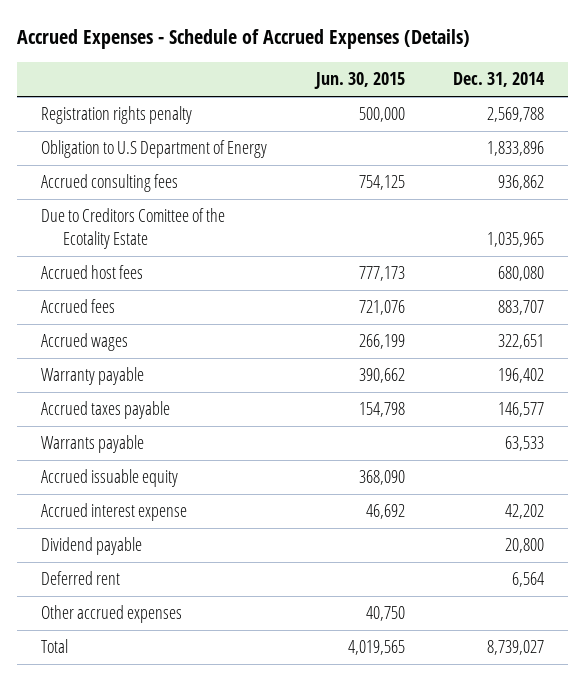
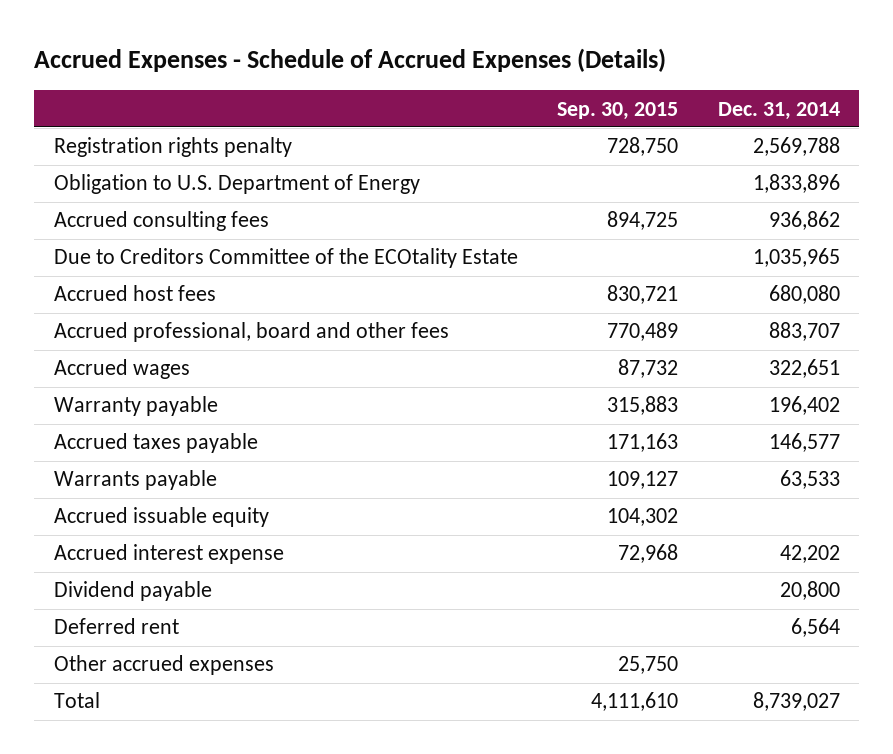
- | Jun. 30, 2015 | Dec. 31, 2014
+ | Sep. 30, 2015 | Dec. 31, 2014
- Obligation to U.S Department of Energy | | 1,833,896
+ Obligation to U.S. Department of Energy | | 1,833,896
- Due to Creditors Comittee of the Ecotality Estate | | 1,035,965
+ Due to Creditors Committee of the ECOtality Estate | | 1,035,965
- Accrued fees | 721,076 | 883,707
+ Accrued professional, board and other fees | 770,489 | 883,707

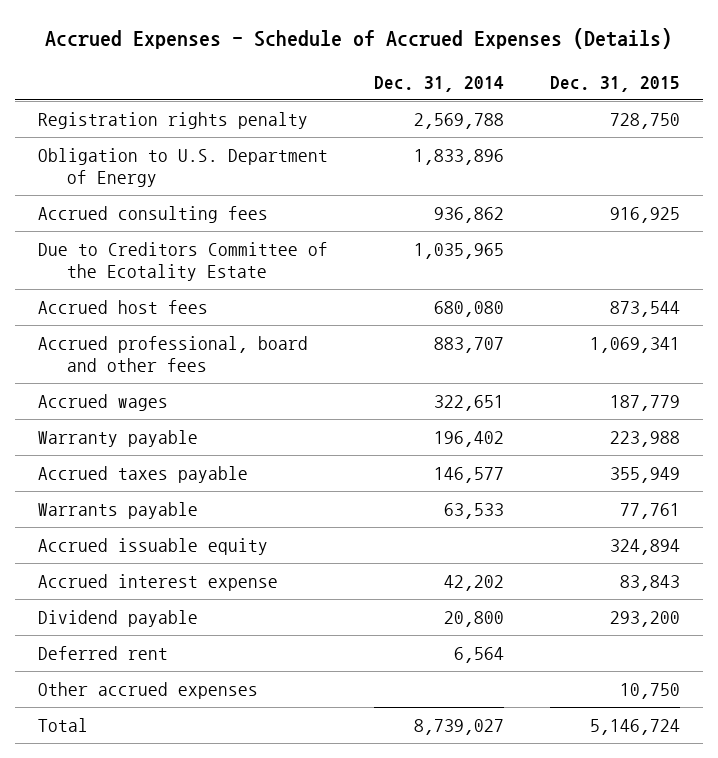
- | Sep. 30, 2015 | Dec. 31, 2014
+ | Dec. 31, 2014 | Dec. 31, 2015
- Due to Creditors Committee of the ECOtality Estate | | 1,035,965
+ Due to Creditors Committee of the Ecotality Estate | 1,035,965 |

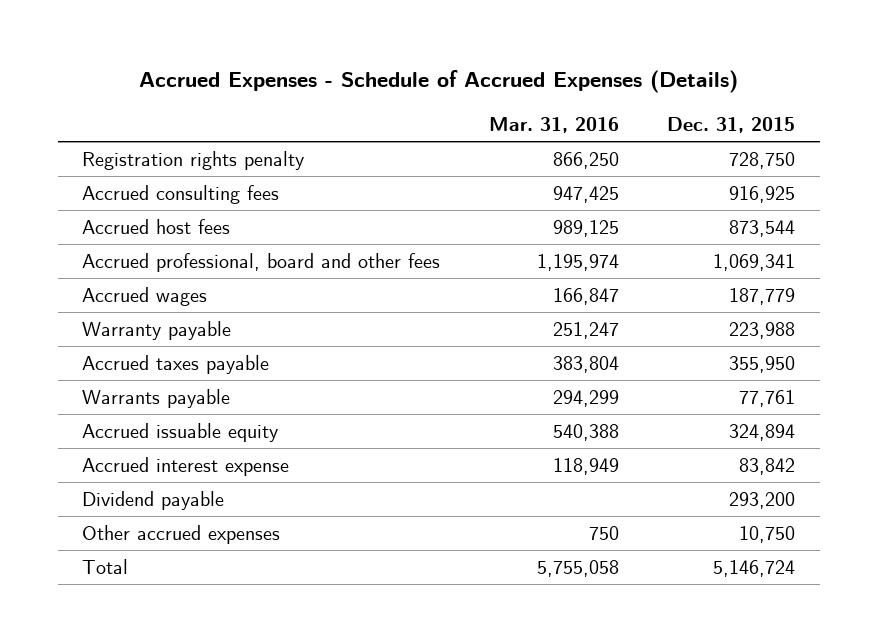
- | Dec. 31, 2014 | Dec. 31, 2015
+ | Mar. 31, 2016 | Dec. 31, 2015
- Obligation to U.S. Department of Energy | 1,833,896 |
- Due to Creditors Committee of the Ecotality Estate | 1,035,965 |
- Accrued taxes payable | 146,577 | 355,949
+ Accrued taxes payable | 383,804 | 355,950
- Accrued interest expense | 42,202 | 83,843
+ Accrued interest expense | 118,949 | 83,842
- Deferred rent | 6,564 |

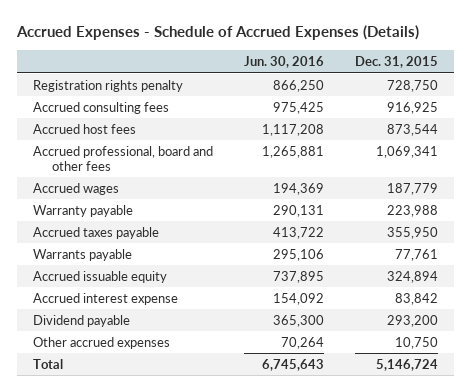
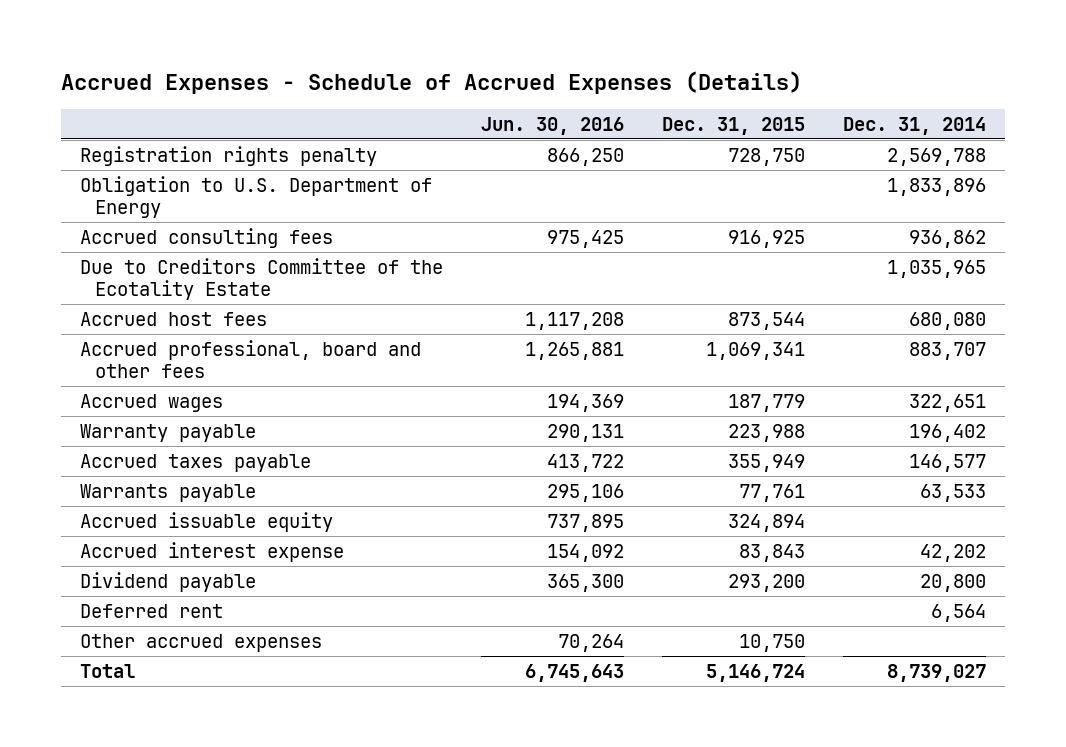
- | Jun. 30, 2016 | Dec. 31, 2015
+ | Jun. 30, 2016 | Dec. 31, 2015 | Dec. 31, 2014
+ Obligation to U.S. Department of Energy | | | 1,833,896
+ Due to Creditors Committee of the Ecotality Estate | | | 1,035,965
- Accrued taxes payable | 413,722 | 355,950
+ Accrued taxes payable | 413,722 | 355,949 | 146,577
- Accrued interest expense | 154,092 | 83,842
+ Accrued interest expense | 154,092 | 83,843 | 42,202
+ Deferred rent | | | 6,564

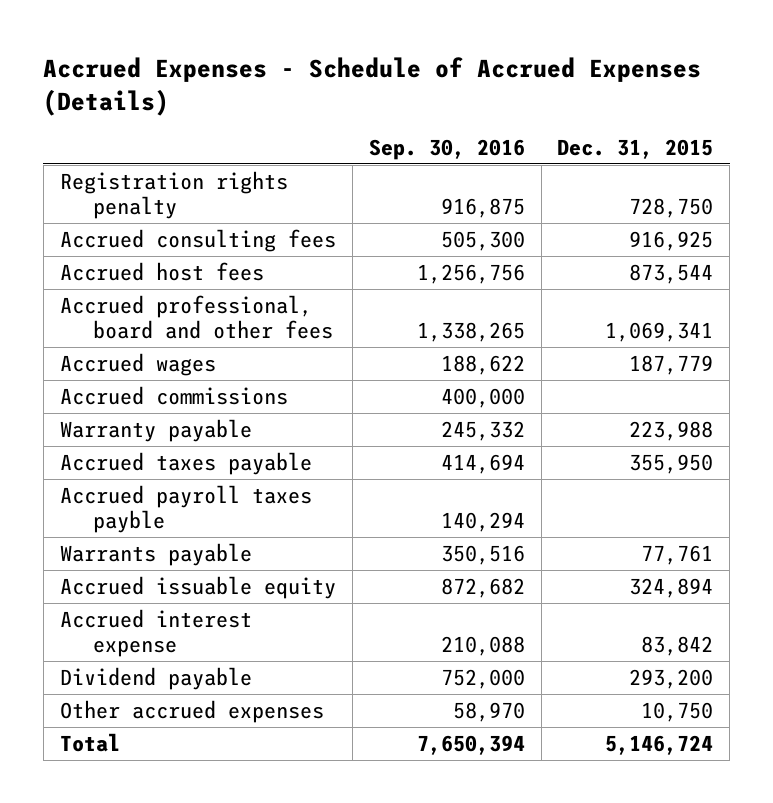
- | Jun. 30, 2016 | Dec. 31, 2015 | Dec. 31, 2014
+ | Sep. 30, 2016 | Dec. 31, 2015
- Obligation to U.S. Department of Energy | | | 1,833,896
- Due to Creditors Committee of the Ecotality Estate | | | 1,035,965
+ Accrued commissions | 400,000 |
- Accrued taxes payable | 413,722 | 355,949 | 146,577
+ Accrued taxes payable | 414,694 | 355,950
+ Accrued payroll taxes payble | 140,294 |
- Accrued interest expense | 154,092 | 83,843 | 42,202
+ Accrued interest expense | 210,088 | 83,842
- Deferred rent | | | 6,564

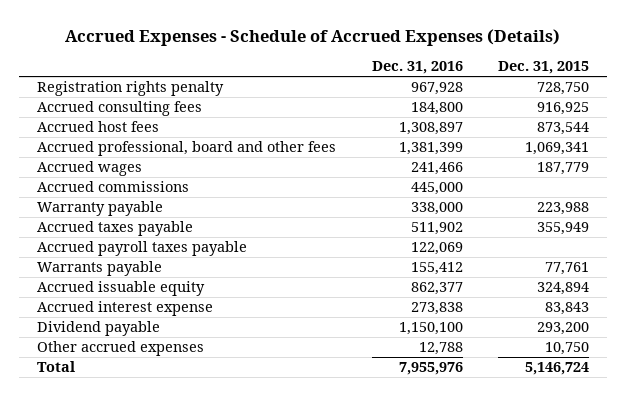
- | Sep. 30, 2016 | Dec. 31, 2015
+ | Dec. 31, 2016 | Dec. 31, 2015
- Accrued taxes payable | 414,694 | 355,950
- Accrued payroll taxes payble | 140,294 |
+ Accrued taxes payable | 511,902 | 355,949
+ Accrued payroll taxes payable | 122,069 |
- Accrued interest expense | 210,088 | 83,842
+ Accrued interest expense | 273,838 | 83,843

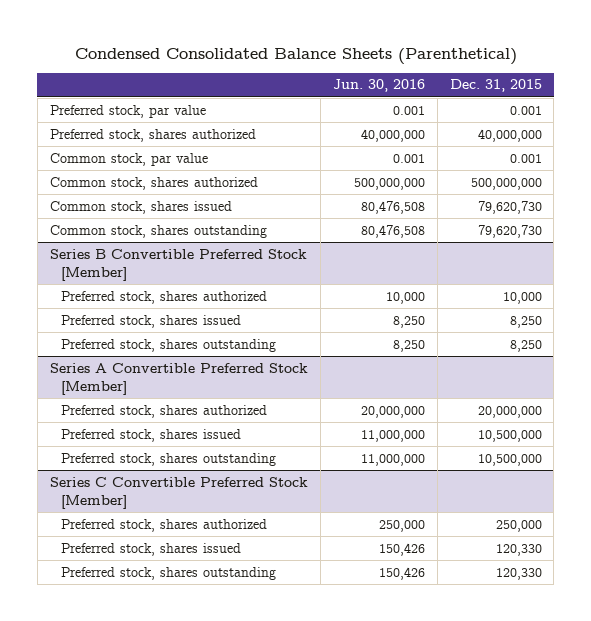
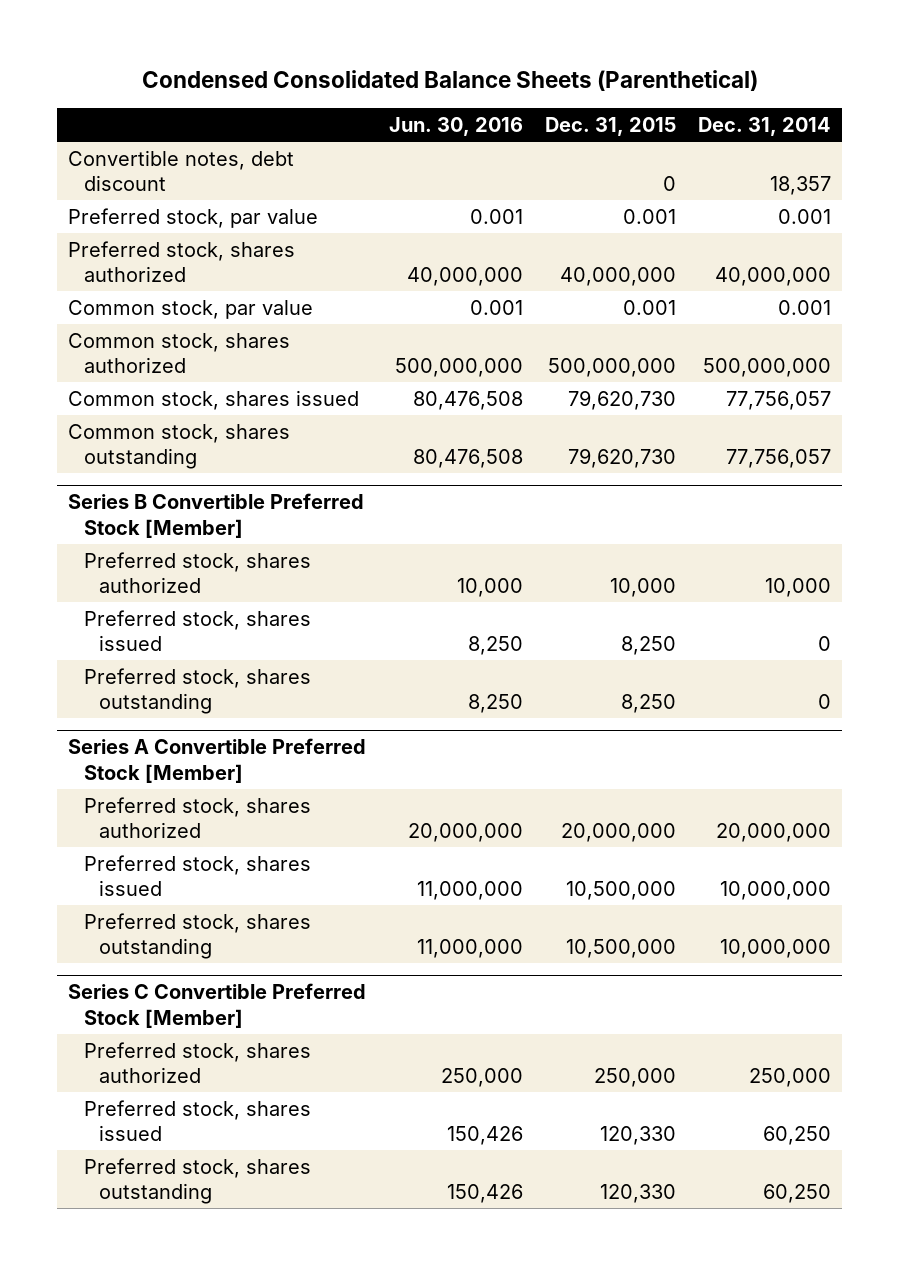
- | Jun. 30, 2016 | Dec. 31, 2015
+ | Jun. 30, 2016 | Dec. 31, 2015 | Dec. 31, 2014
+ Convertible notes, debt discount | | 0 | 18,357

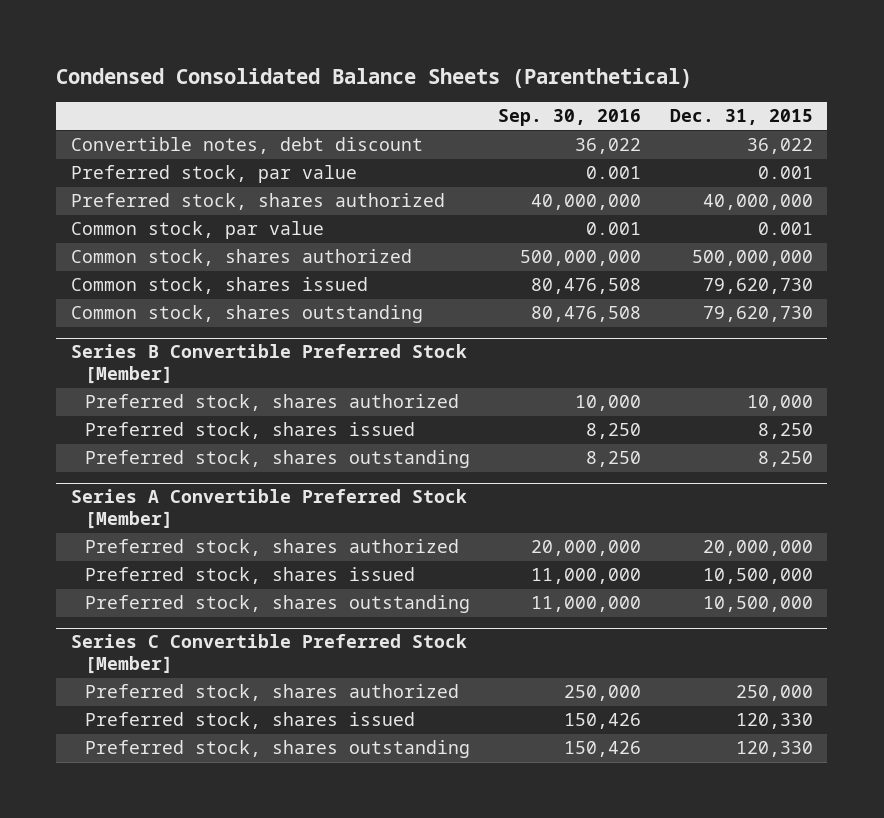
- | Jun. 30, 2016 | Dec. 31, 2015 | Dec. 31, 2014
+ | Sep. 30, 2016 | Dec. 31, 2015
- Convertible notes, debt discount | | 0 | 18,357
+ Convertible notes, debt discount | 36,022 | 36,022

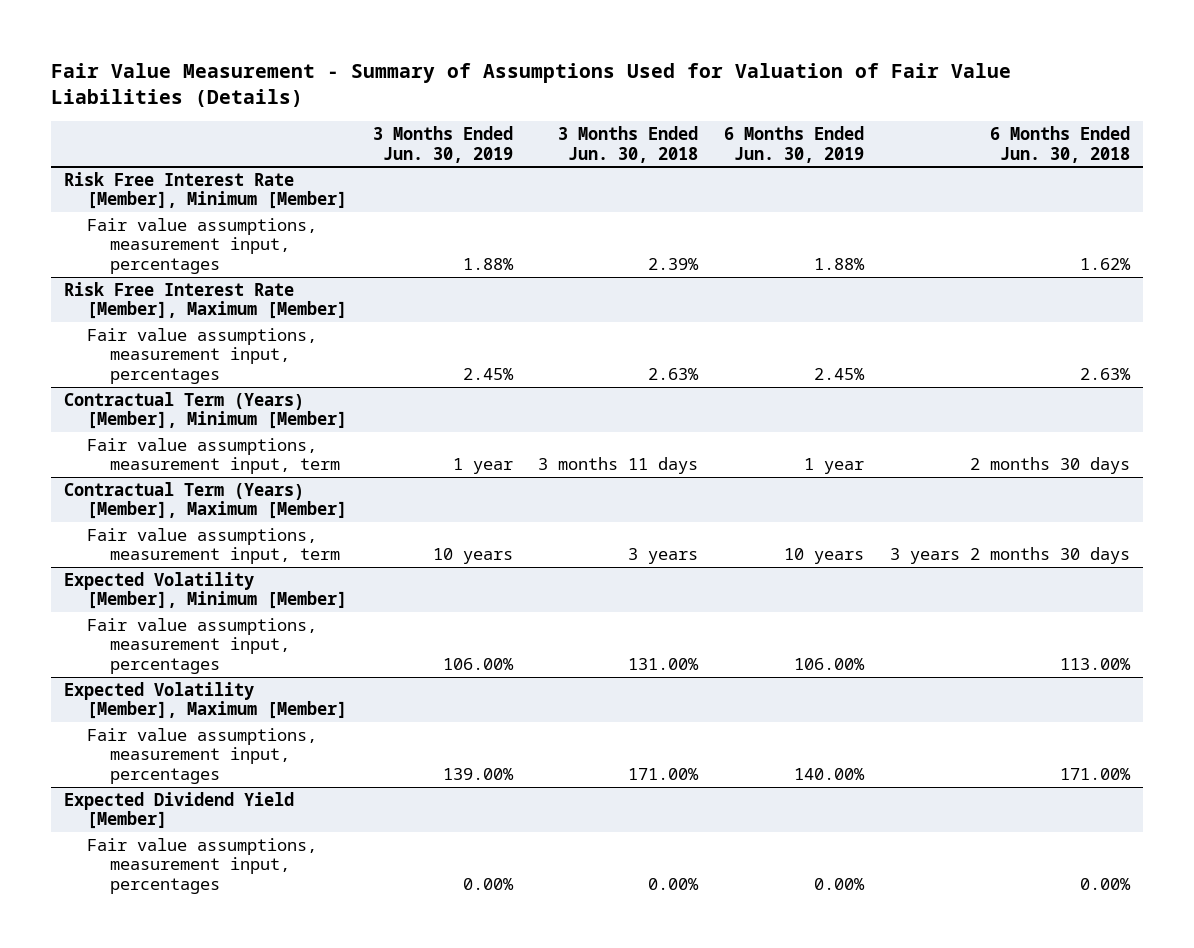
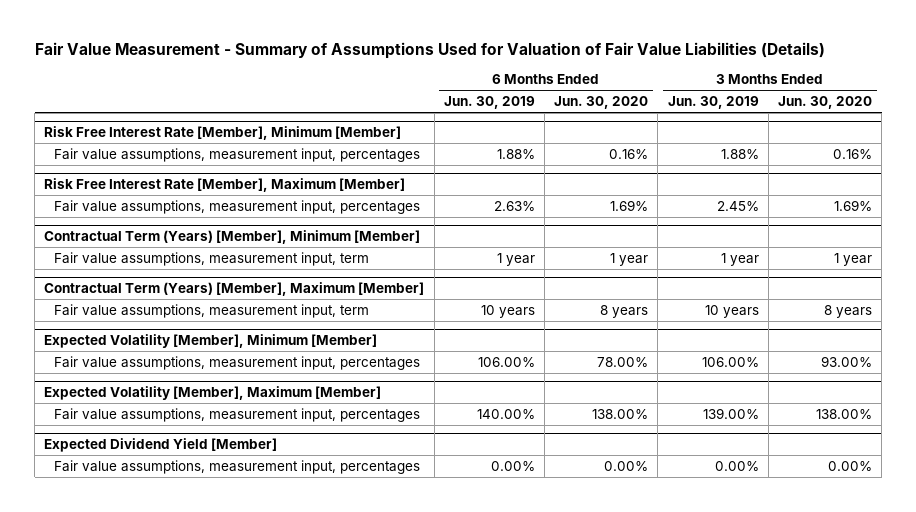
- | 3 Months Ended Jun. 30, 2019 | 3 Months Ended Jun. 30, 2018 | 6 Months Ended Jun. 30, 2019 | 6 Months Ended Jun. 30, 2018
+ | 6 Months Ended Jun. 30, 2019 | 6 Months Ended Jun. 30, 2020 | 3 Months Ended Jun. 30, 2019 | 3 Months Ended Jun. 30, 2020
@ Risk Free Interest Rate [Member], Maximum [Member]
- Fair value assumptions, measurement input, percentages | 2.45% | 2.63% | 2.45% | 2.63%
+ Fair value assumptions, measurement input, percentages | 2.63% | 1.69% | 2.45% | 1.69%

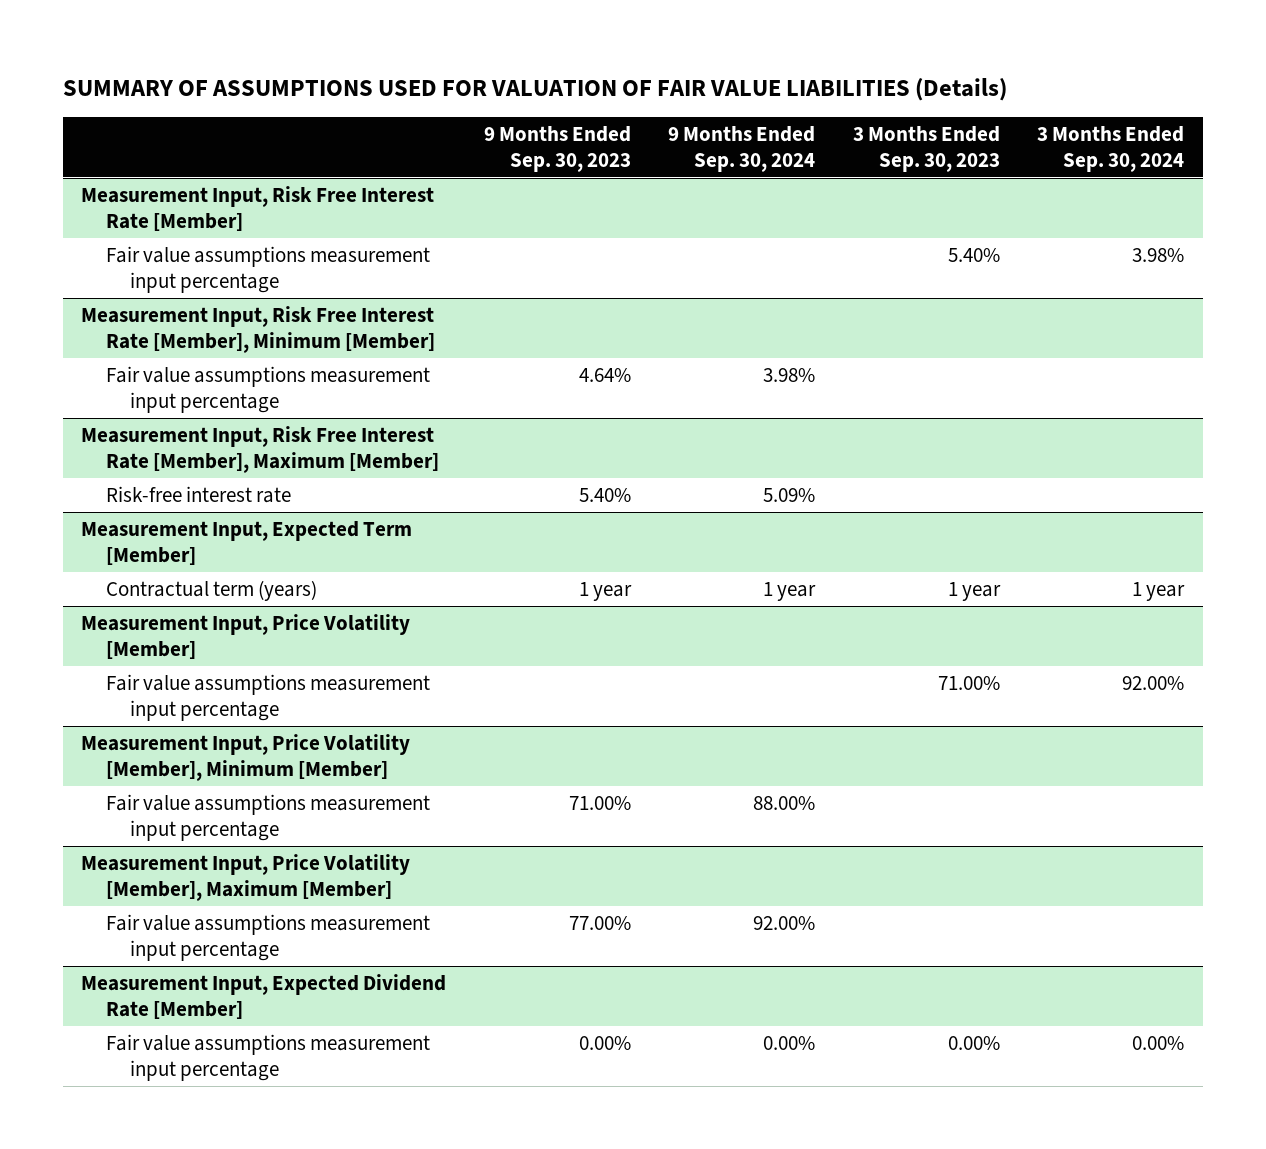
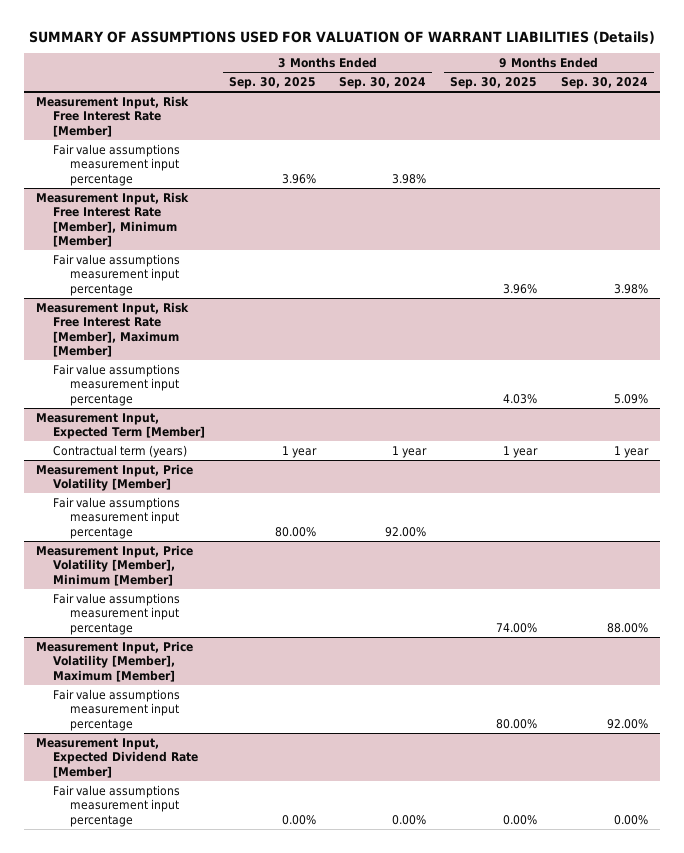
- SUMMARY OF ASSUMPTIONS USED FOR VALUATION OF FAIR VALUE LIABILITIES (Details)
+ SUMMARY OF ASSUMPTIONS USED FOR VALUATION OF WARRANT LIABILITIES (Details)
- | 9 Months Ended Sep. 30, 2023 | 9 Months Ended Sep. 30, 2024 | 3 Months Ended Sep. 30, 2023 | 3 Months Ended Sep. 30, 2024
+ | 3 Months Ended Sep. 30, 2025 | 3 Months Ended Sep. 30, 2024 | 9 Months Ended Sep. 30, 2025 | 9 Months Ended Sep. 30, 2024
@ Measurement Input, Risk Free Interest Rate [Member], Maximum [Member]
- Risk-free interest rate | 5.40% | 5.09% | |
+ Fair value assumptions measurement input percentage | | | 4.03% | 5.09%

